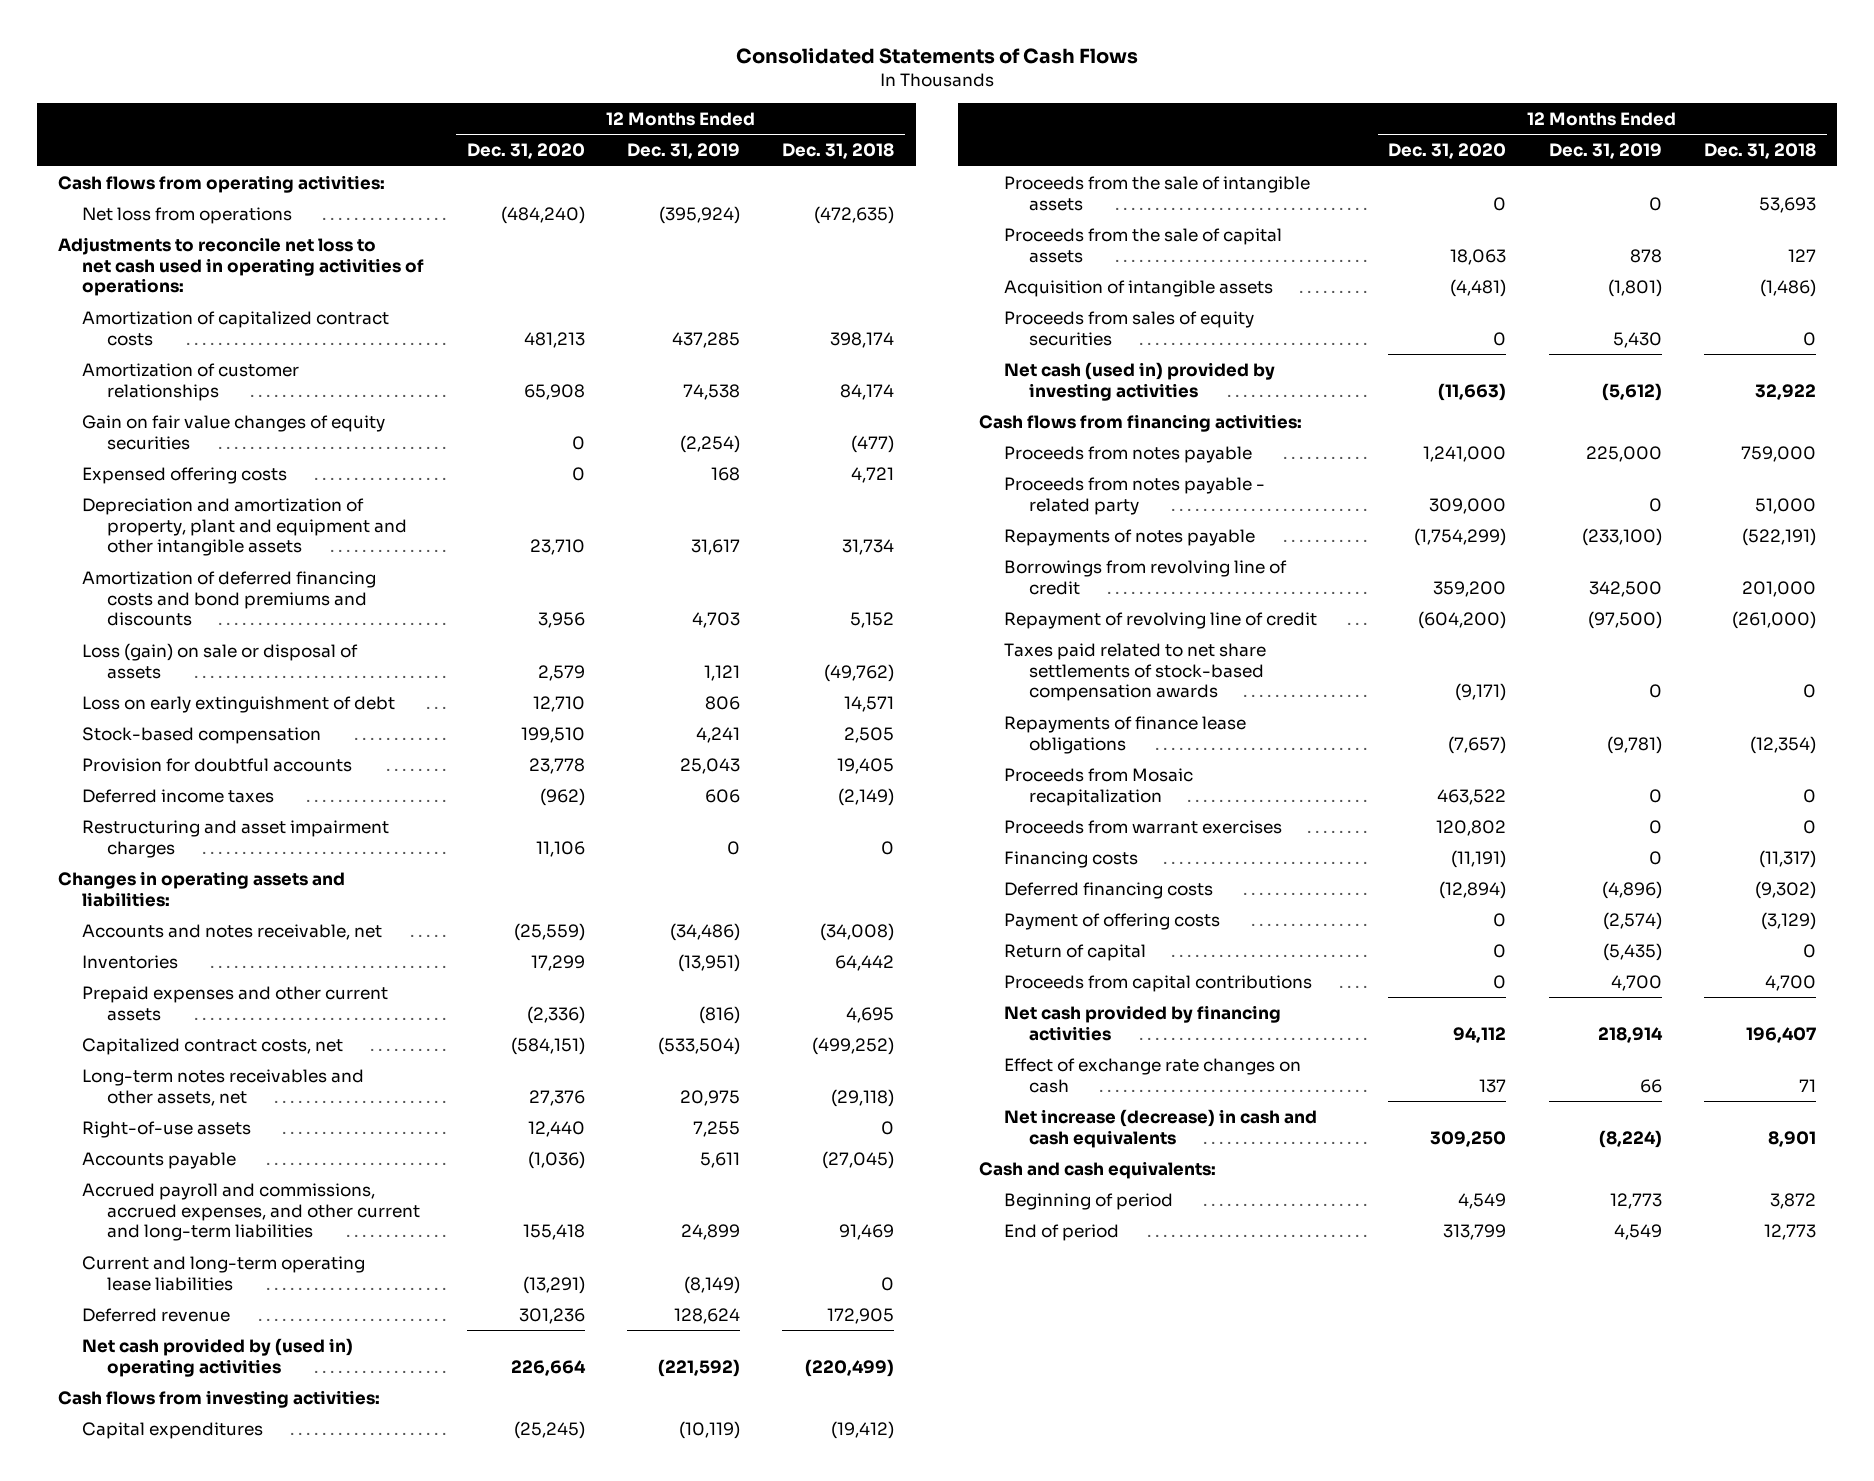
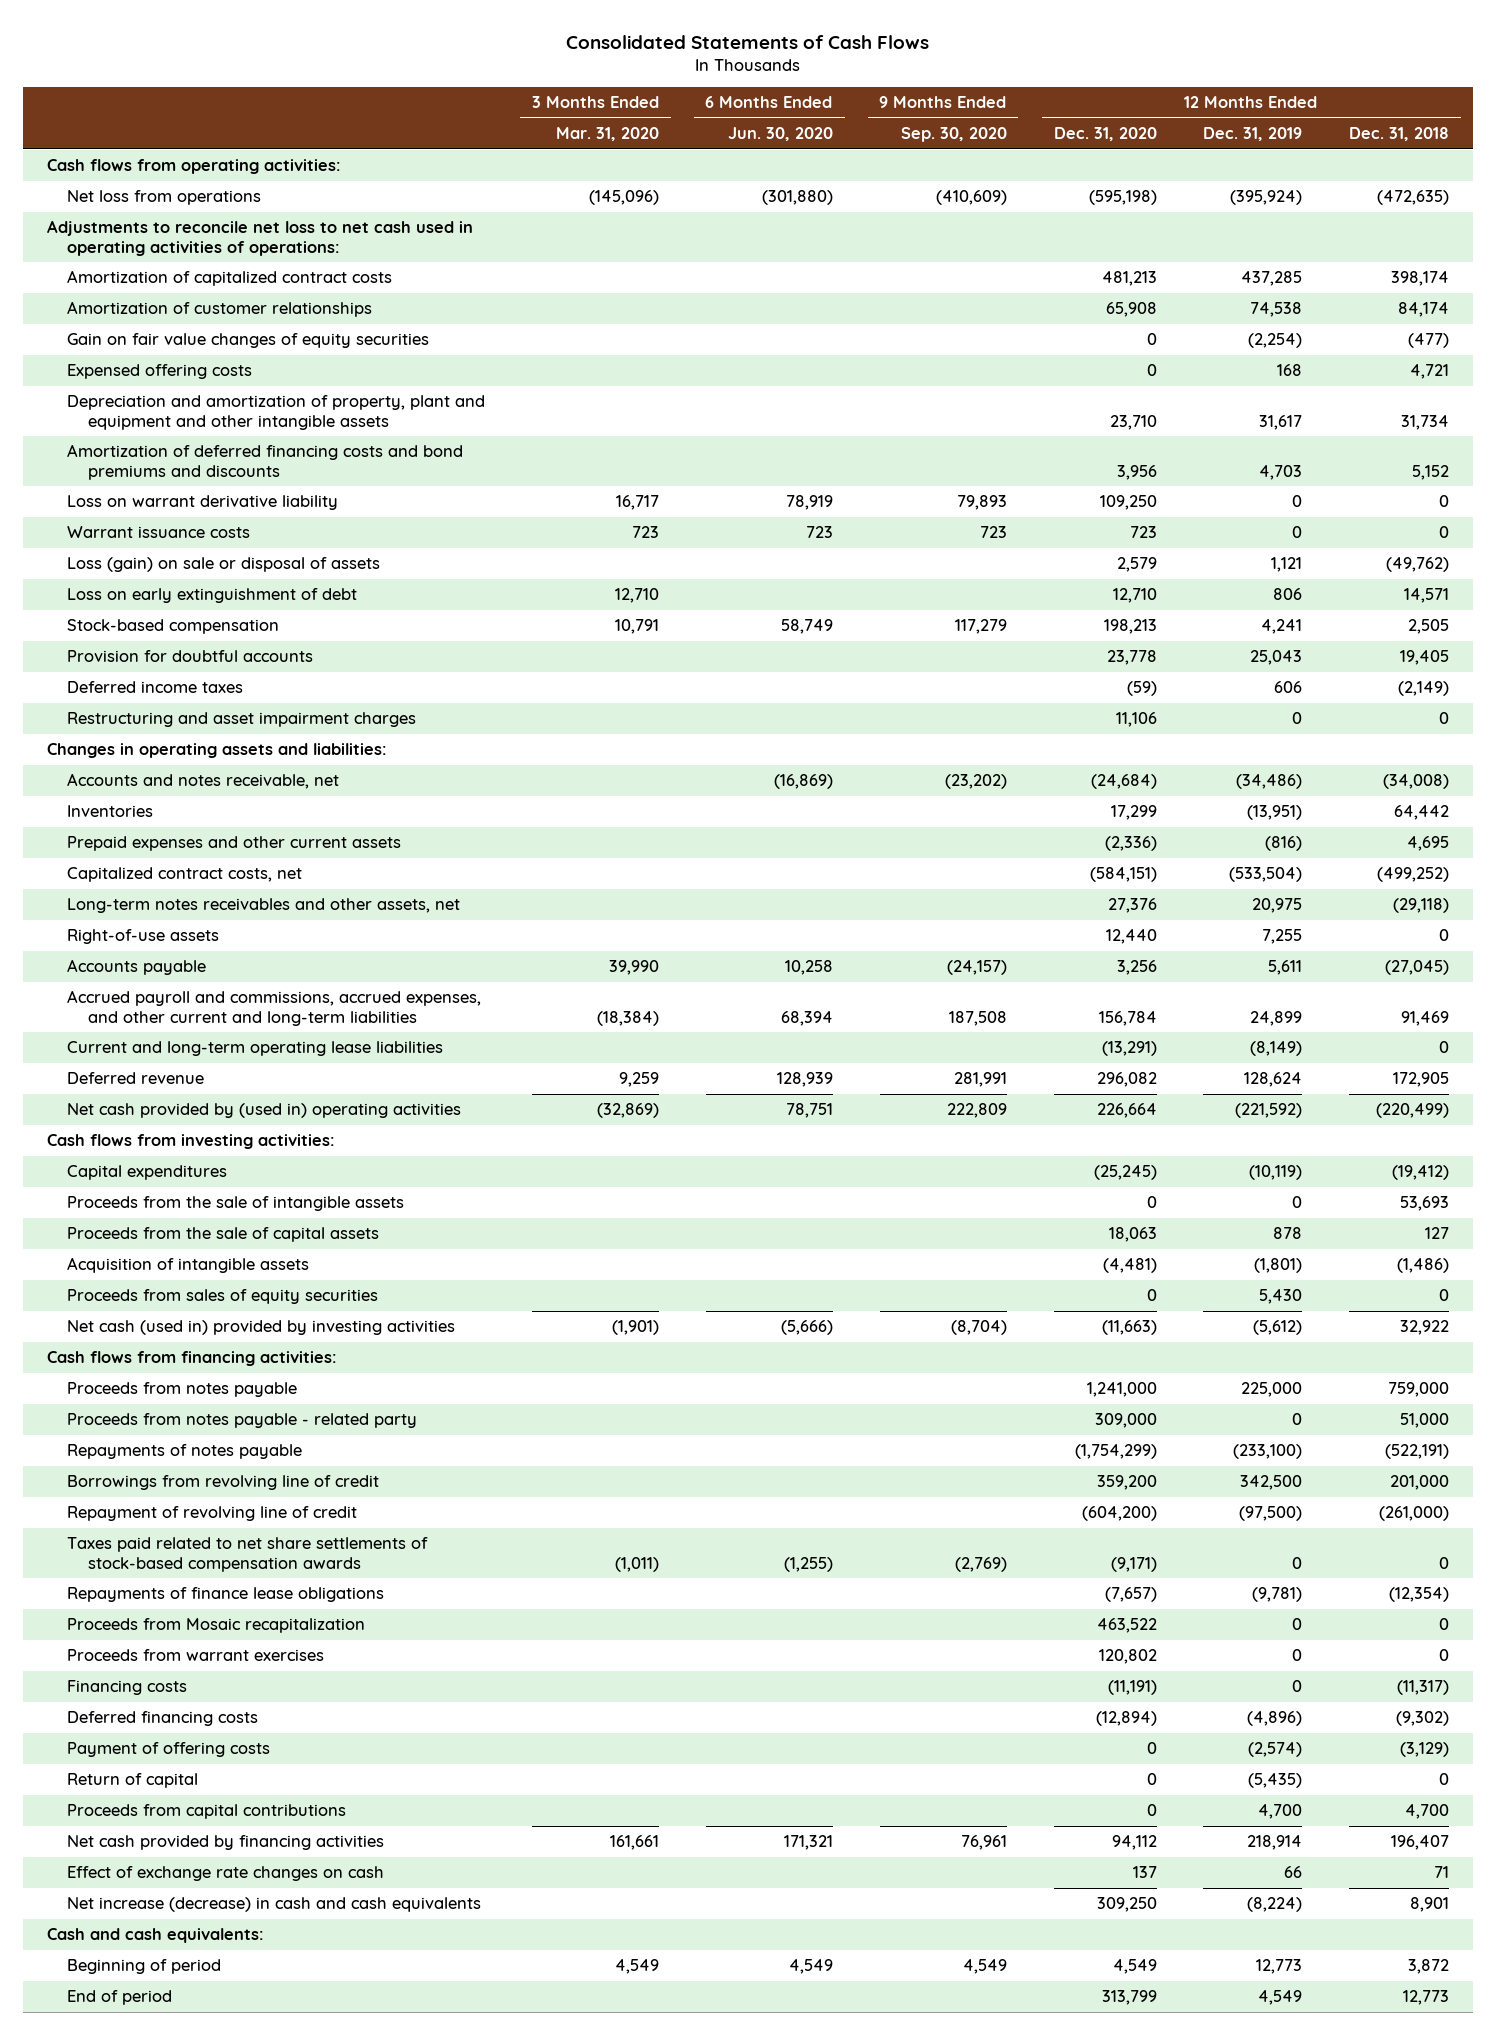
- | 12 Months Ended Dec. 31, 2020 | 12 Months Ended Dec. 31, 2019 | 12 Months Ended Dec. 31, 2018
+ | 3 Months Ended Mar. 31, 2020 | 6 Months Ended Jun. 30, 2020 | 9 Months Ended Sep. 30, 2020 | 12 Months Ended Dec. 31, 2020 | 12 Months Ended Dec. 31, 2019 | 12 Months Ended Dec. 31, 2018
- Net loss from operations | (484,240) | (395,924) | (472,635)
+ Net loss from operations | (145,096) | (301,880) | (410,609) | (595,198) | (395,924) | (472,635)
+ Loss on warrant derivative liability | 16,717 | 78,919 | 79,893 | 109,250 | 0 | 0
+ Warrant issuance costs | 723 | 723 | 723 | 723 | 0 | 0
- Stock-based compensation | 199,510 | 4,241 | 2,505
+ Stock-based compensation | 10,791 | 58,749 | 117,279 | 198,213 | 4,241 | 2,505
- Deferred income taxes | (962) | 606 | (2,149)
+ Deferred income taxes | | | | (59) | 606 | (2,149)
- Accounts and notes receivable, net | (25,559) | (34,486) | (34,008)
+ Accounts and notes receivable, net | | (16,869) | (23,202) | (24,684) | (34,486) | (34,008)
- Accounts payable | (1,036) | 5,611 | (27,045)
- Accrued payroll and commissions, accrued expenses, and other current and long-term liabilities | 155,418 | 24,899 | 91,469
+ Accounts payable | 39,990 | 10,258 | (24,157) | 3,256 | 5,611 | (27,045)
+ Accrued payroll and commissions, accrued expenses, and other current and long-term liabilities | (18,384) | 68,394 | 187,508 | 156,784 | 24,899 | 91,469
- Deferred revenue | 301,236 | 128,624 | 172,905
+ Deferred revenue | 9,259 | 128,939 | 281,991 | 296,082 | 128,624 | 172,905

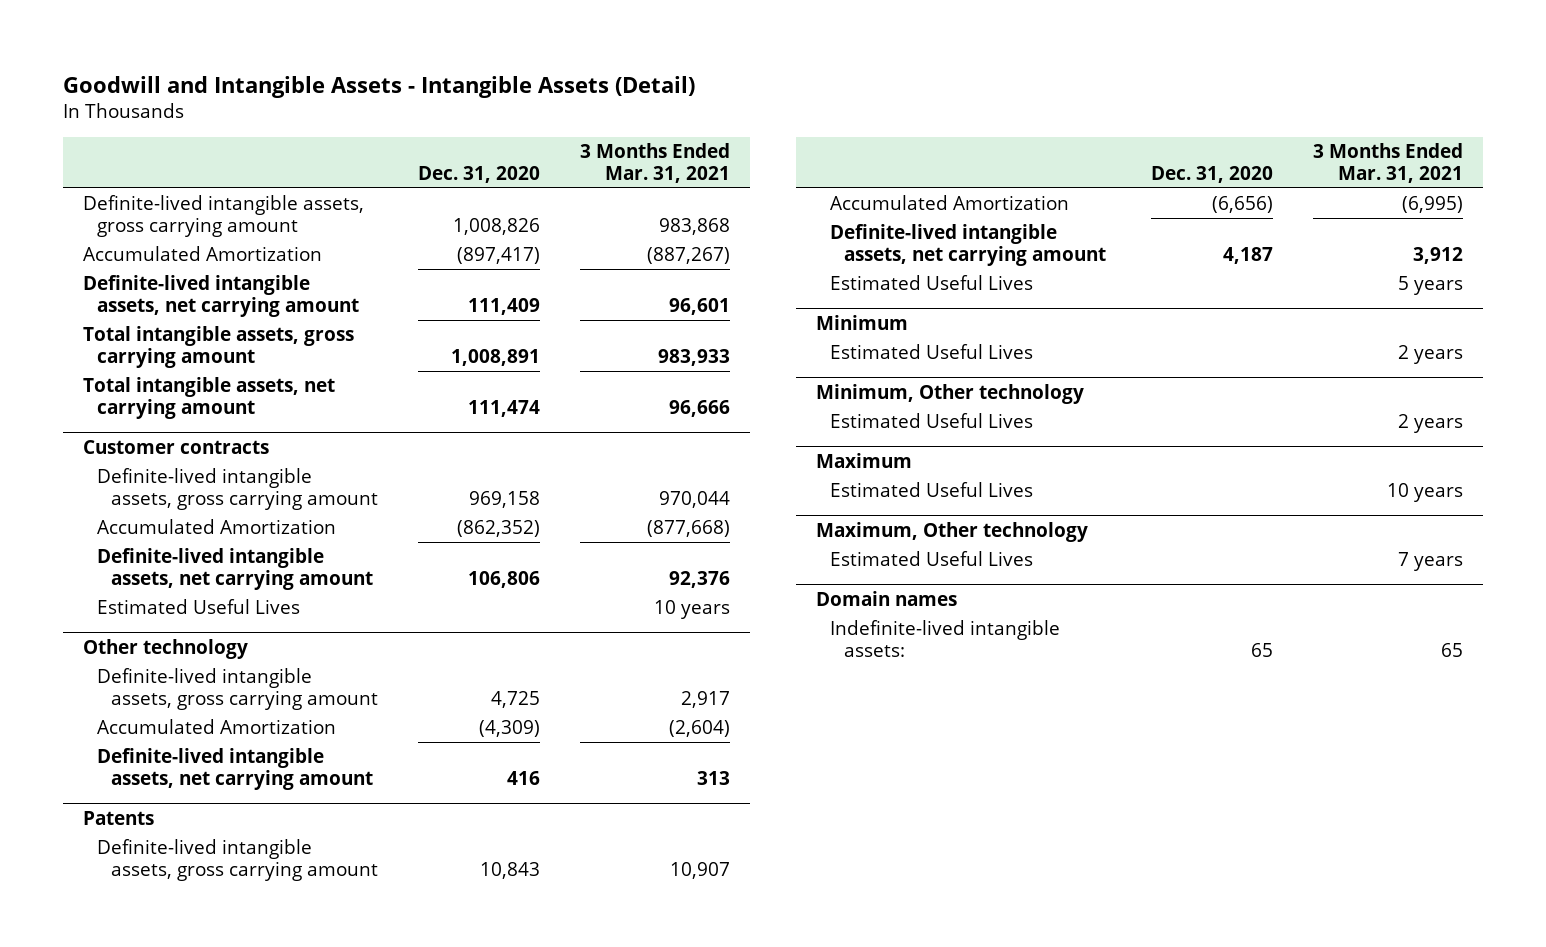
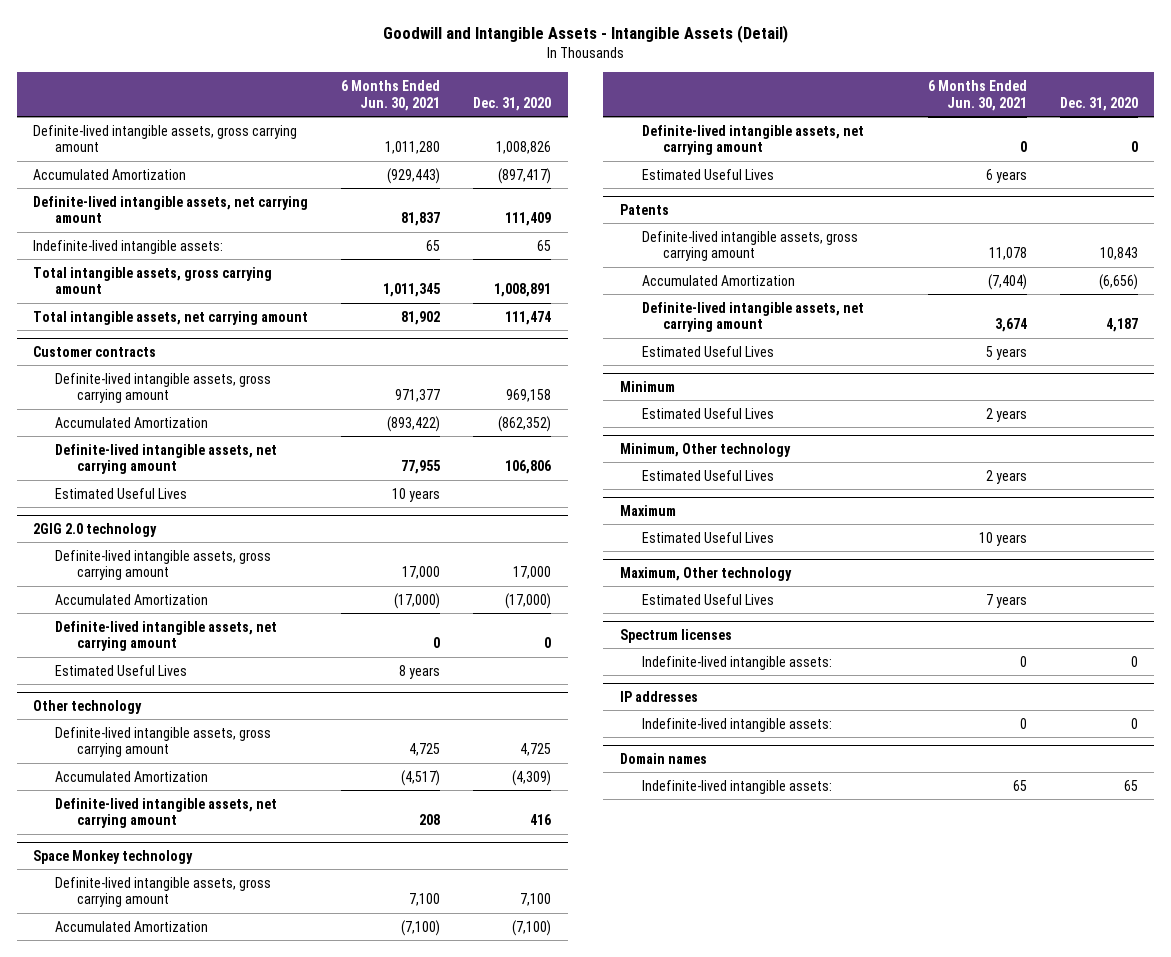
- | Dec. 31, 2020 | 3 Months Ended Mar. 31, 2021
+ | 6 Months Ended Jun. 30, 2021 | Dec. 31, 2020
+ Indefinite-lived intangible assets: | 65 | 65
+ 2GIG 2.0 technology
+ Definite-lived intangible assets, gross carrying amount | 17,000 | 17,000
+ Accumulated Amortization | (17,000) | (17,000)
+ Definite-lived intangible assets, net carrying amount | 0 | 0
+ Estimated Useful Lives | 8 years |
+ Space Monkey technology
+ Definite-lived intangible assets, gross carrying amount | 7,100 | 7,100
+ Accumulated Amortization | (7,100) | (7,100)
+ Definite-lived intangible assets, net carrying amount | 0 | 0
+ Estimated Useful Lives | 6 years |
+ Spectrum licenses
+ Indefinite-lived intangible assets: | 0 | 0
+ IP addresses
+ Indefinite-lived intangible assets: | 0 | 0

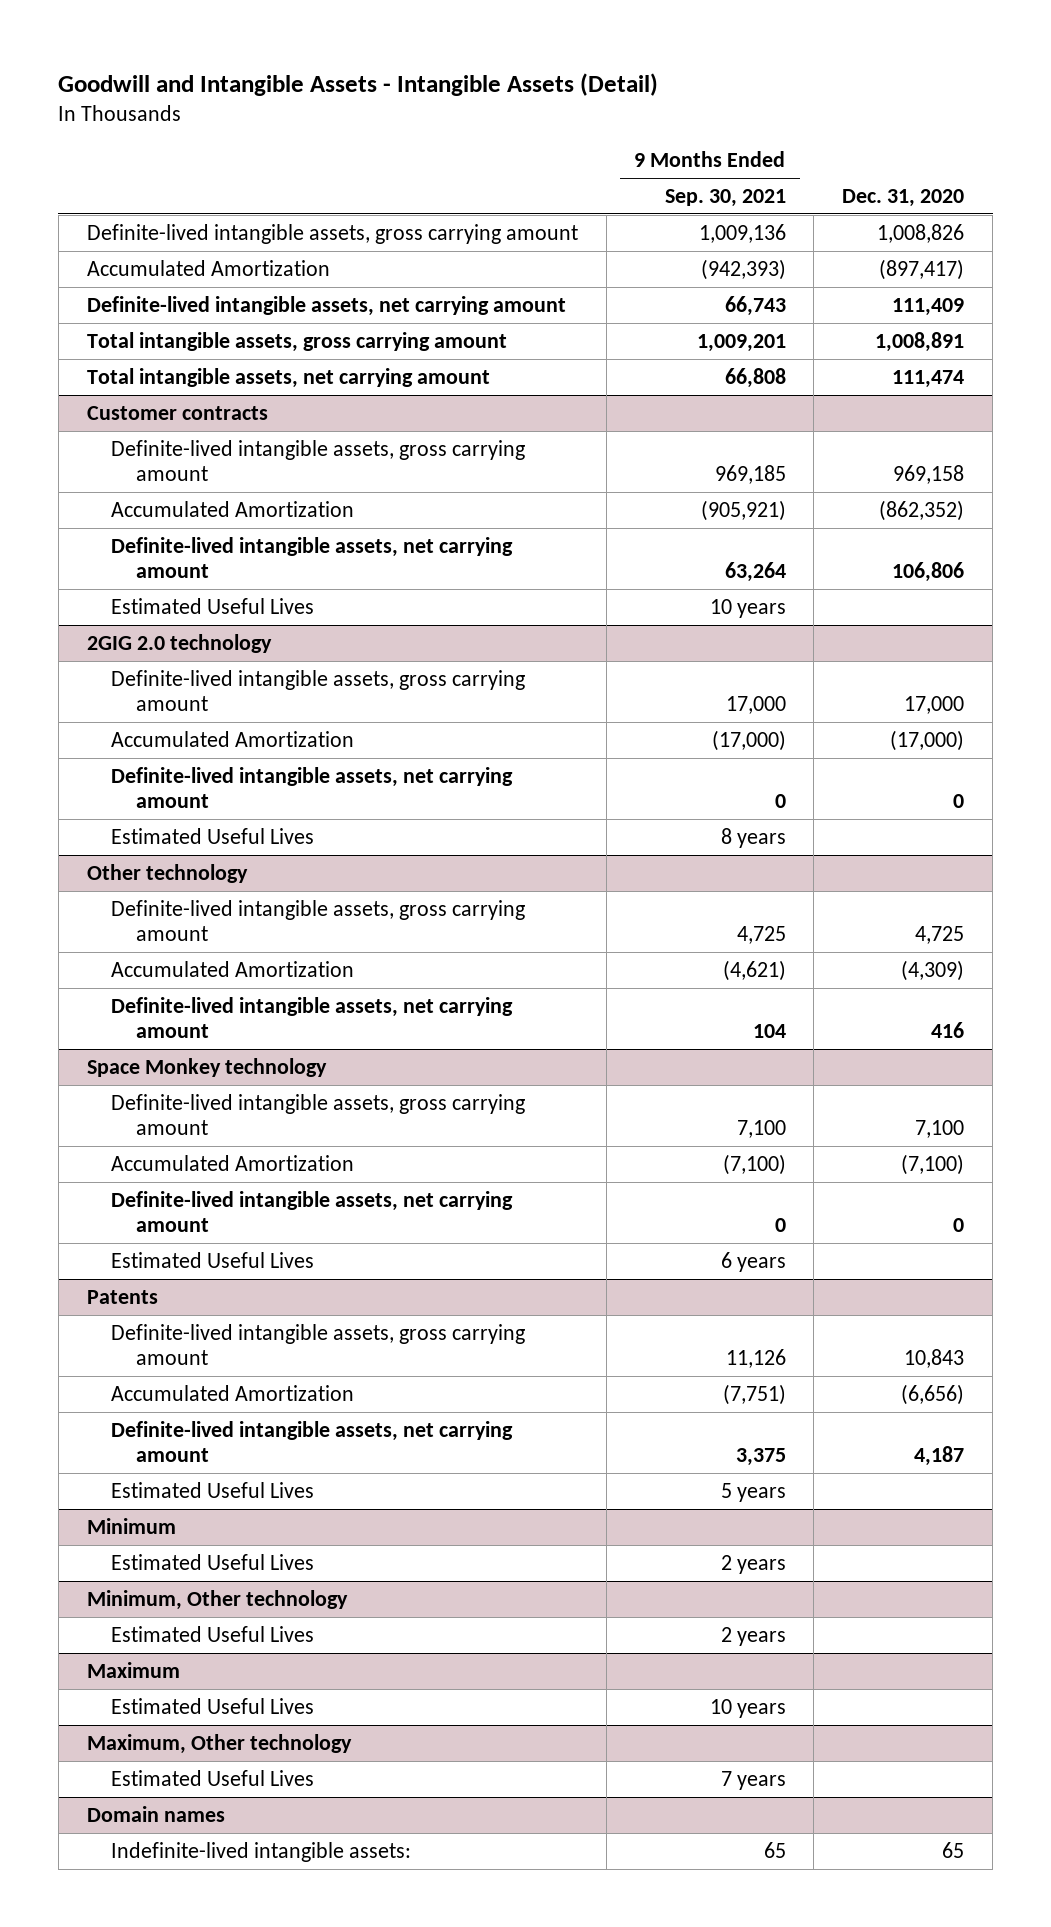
- | 6 Months Ended Jun. 30, 2021 | Dec. 31, 2020
+ | 9 Months Ended Sep. 30, 2021 | Dec. 31, 2020
- Indefinite-lived intangible assets: | 65 | 65
- Spectrum licenses
- Indefinite-lived intangible assets: | 0 | 0
- IP addresses
- Indefinite-lived intangible assets: | 0 | 0

